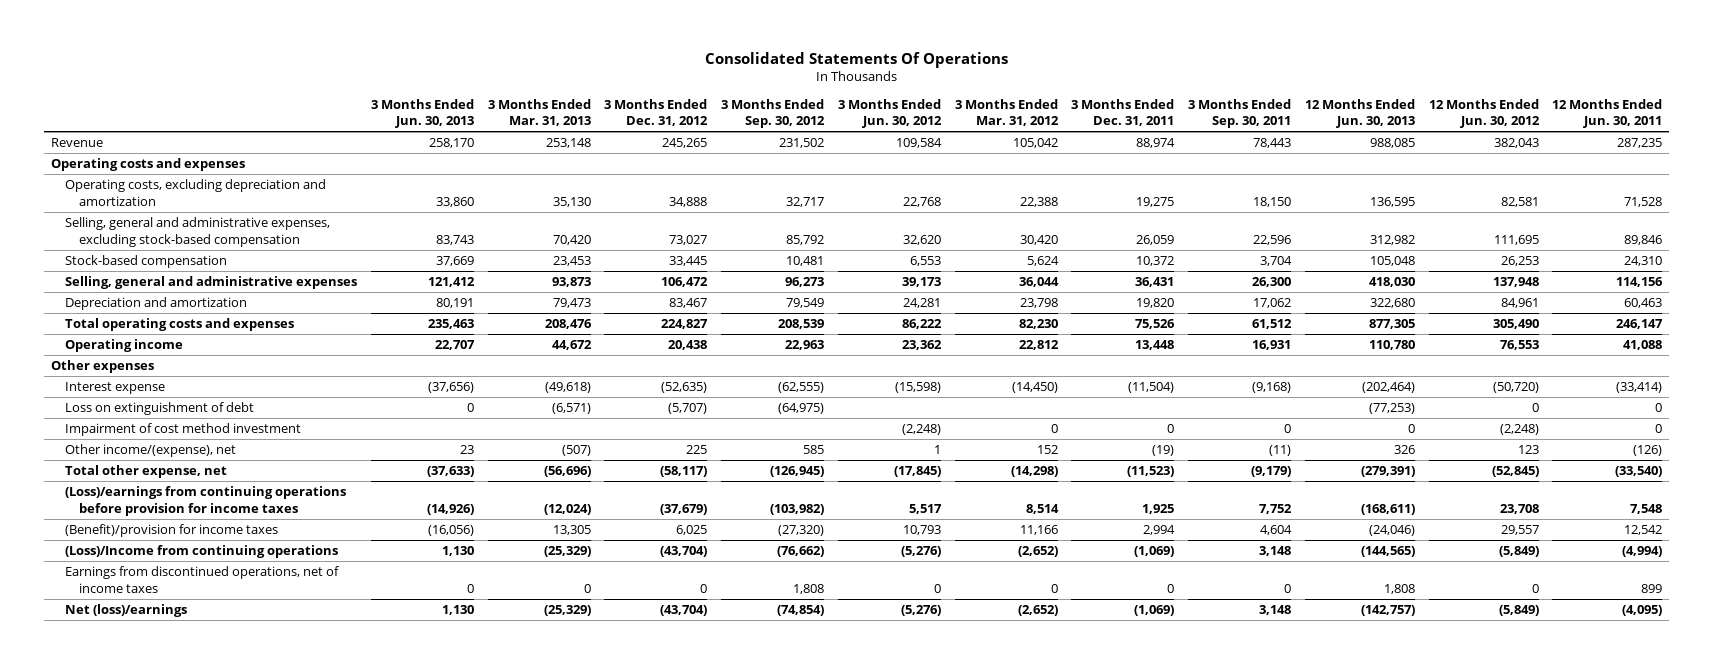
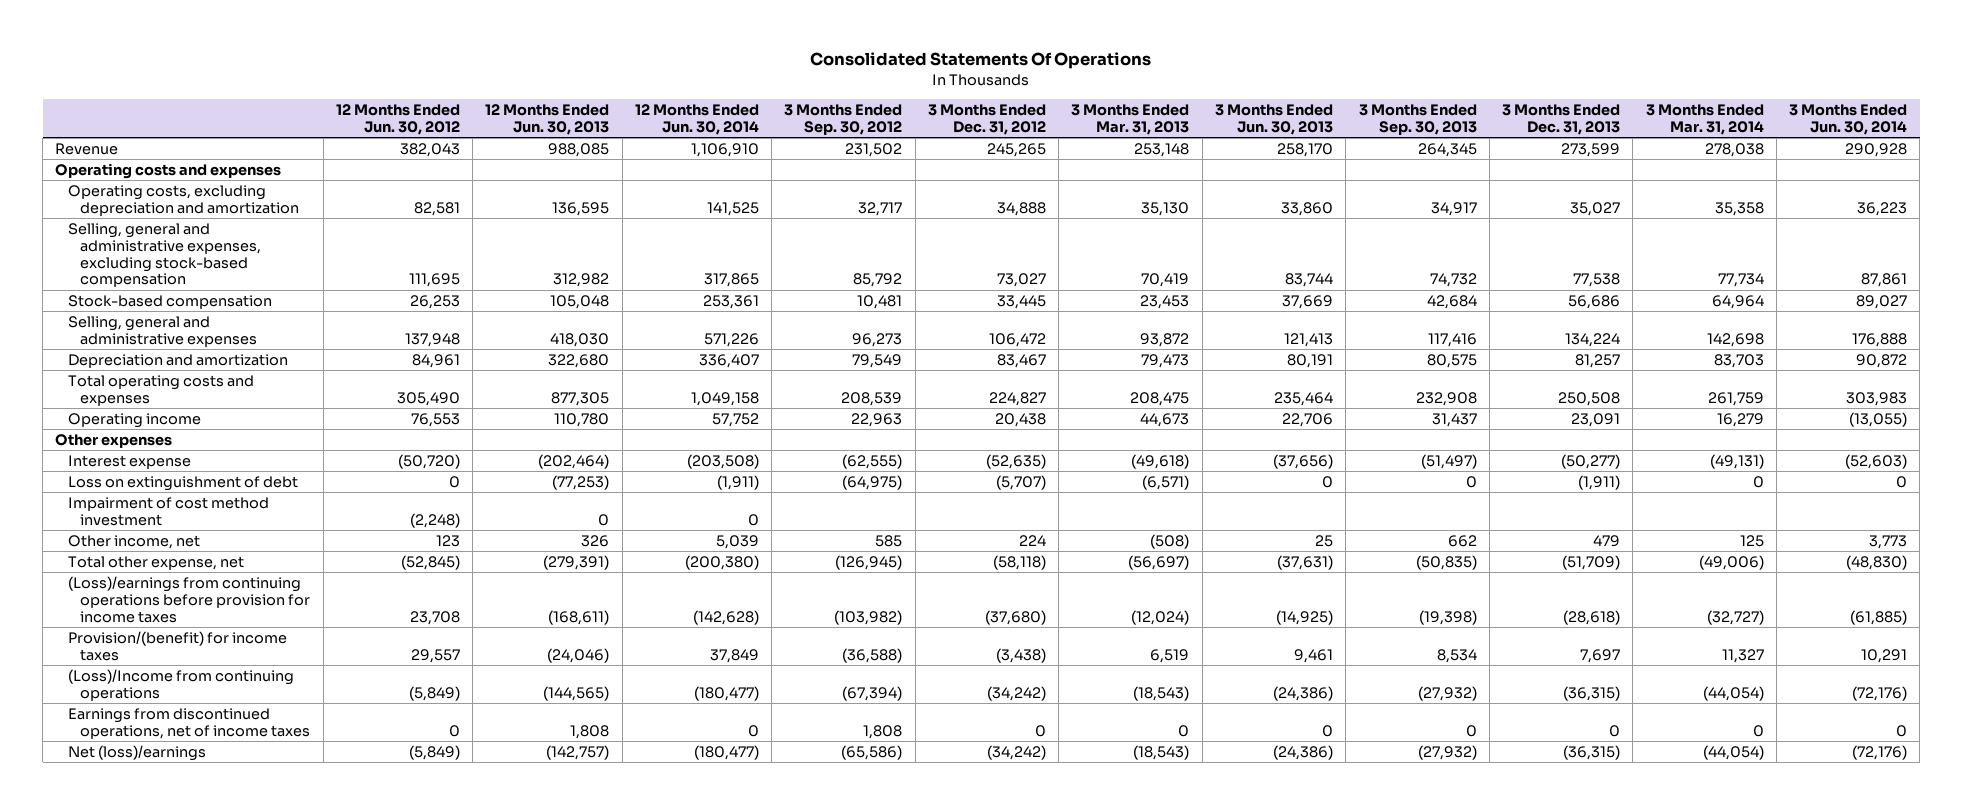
- | 3 Months Ended Jun. 30, 2013 | 3 Months Ended Mar. 31, 2013 | 3 Months Ended Dec. 31, 2012 | 3 Months Ended Sep. 30, 2012 | 3 Months Ended Jun. 30, 2012 | 3 Months Ended Mar. 31, 2012 | 3 Months Ended Dec. 31, 2011 | 3 Months Ended Sep. 30, 2011 | 12 Months Ended Jun. 30, 2013 | 12 Months Ended Jun. 30, 2012 | 12 Months Ended Jun. 30, 2011
+ | 12 Months Ended Jun. 30, 2012 | 12 Months Ended Jun. 30, 2013 | 12 Months Ended Jun. 30, 2014 | 3 Months Ended Sep. 30, 2012 | 3 Months Ended Dec. 31, 2012 | 3 Months Ended Mar. 31, 2013 | 3 Months Ended Jun. 30, 2013 | 3 Months Ended Sep. 30, 2013 | 3 Months Ended Dec. 31, 2013 | 3 Months Ended Mar. 31, 2014 | 3 Months Ended Jun. 30, 2014
- Selling, general and administrative expenses, excluding stock-based compensation | 83,743 | 70,420 | 73,027 | 85,792 | 32,620 | 30,420 | 26,059 | 22,596 | 312,982 | 111,695 | 89,846
+ Selling, general and administrative expenses, excluding stock-based compensation | 111,695 | 312,982 | 317,865 | 85,792 | 73,027 | 70,419 | 83,744 | 74,732 | 77,538 | 77,734 | 87,861
- Selling, general and administrative expenses | 121,412 | 93,873 | 106,472 | 96,273 | 39,173 | 36,044 | 36,431 | 26,300 | 418,030 | 137,948 | 114,156
+ Selling, general and administrative expenses | 137,948 | 418,030 | 571,226 | 96,273 | 106,472 | 93,872 | 121,413 | 117,416 | 134,224 | 142,698 | 176,888
- Total operating costs and expenses | 235,463 | 208,476 | 224,827 | 208,539 | 86,222 | 82,230 | 75,526 | 61,512 | 877,305 | 305,490 | 246,147
- Operating income | 22,707 | 44,672 | 20,438 | 22,963 | 23,362 | 22,812 | 13,448 | 16,931 | 110,780 | 76,553 | 41,088
+ Total operating costs and expenses | 305,490 | 877,305 | 1,049,158 | 208,539 | 224,827 | 208,475 | 235,464 | 232,908 | 250,508 | 261,759 | 303,983
+ Operating income | 76,553 | 110,780 | 57,752 | 22,963 | 20,438 | 44,673 | 22,706 | 31,437 | 23,091 | 16,279 | (13,055)
- Other income/(expense), net | 23 | (507) | 225 | 585 | 1 | 152 | (19) | (11) | 326 | 123 | (126)
- Total other expense, net | (37,633) | (56,696) | (58,117) | (126,945) | (17,845) | (14,298) | (11,523) | (9,179) | (279,391) | (52,845) | (33,540)
- (Loss)/earnings from continuing operations before provision for income taxes | (14,926) | (12,024) | (37,679) | (103,982) | 5,517 | 8,514 | 1,925 | 7,752 | (168,611) | 23,708 | 7,548
- (Benefit)/provision for income taxes | (16,056) | 13,305 | 6,025 | (27,320) | 10,793 | 11,166 | 2,994 | 4,604 | (24,046) | 29,557 | 12,542
- (Loss)/Income from continuing operations | 1,130 | (25,329) | (43,704) | (76,662) | (5,276) | (2,652) | (1,069) | 3,148 | (144,565) | (5,849) | (4,994)
+ Other income, net | 123 | 326 | 5,039 | 585 | 224 | (508) | 25 | 662 | 479 | 125 | 3,773
+ Total other expense, net | (52,845) | (279,391) | (200,380) | (126,945) | (58,118) | (56,697) | (37,631) | (50,835) | (51,709) | (49,006) | (48,830)
+ (Loss)/earnings from continuing operations before provision for income taxes | 23,708 | (168,611) | (142,628) | (103,982) | (37,680) | (12,024) | (14,925) | (19,398) | (28,618) | (32,727) | (61,885)
+ Provision/(benefit) for income taxes | 29,557 | (24,046) | 37,849 | (36,588) | (3,438) | 6,519 | 9,461 | 8,534 | 7,697 | 11,327 | 10,291
+ (Loss)/Income from continuing operations | (5,849) | (144,565) | (180,477) | (67,394) | (34,242) | (18,543) | (24,386) | (27,932) | (36,315) | (44,054) | (72,176)
- Net (loss)/earnings | 1,130 | (25,329) | (43,704) | (74,854) | (5,276) | (2,652) | (1,069) | 3,148 | (142,757) | (5,849) | (4,095)
+ Net (loss)/earnings | (5,849) | (142,757) | (180,477) | (65,586) | (34,242) | (18,543) | (24,386) | (27,932) | (36,315) | (44,054) | (72,176)

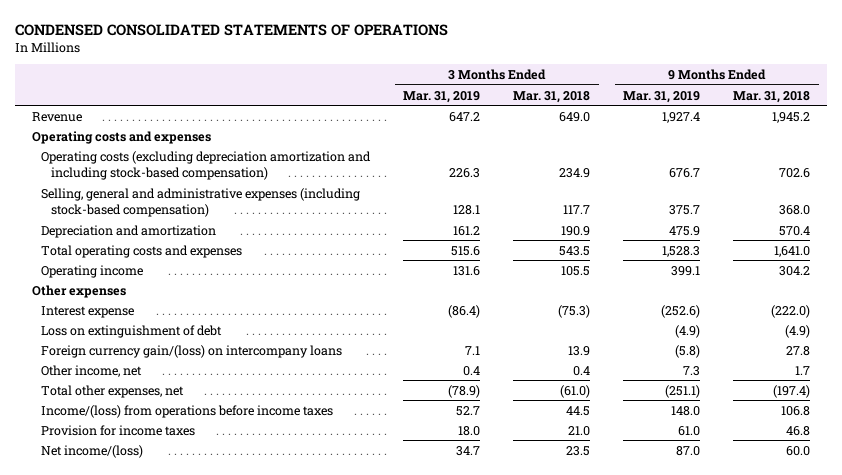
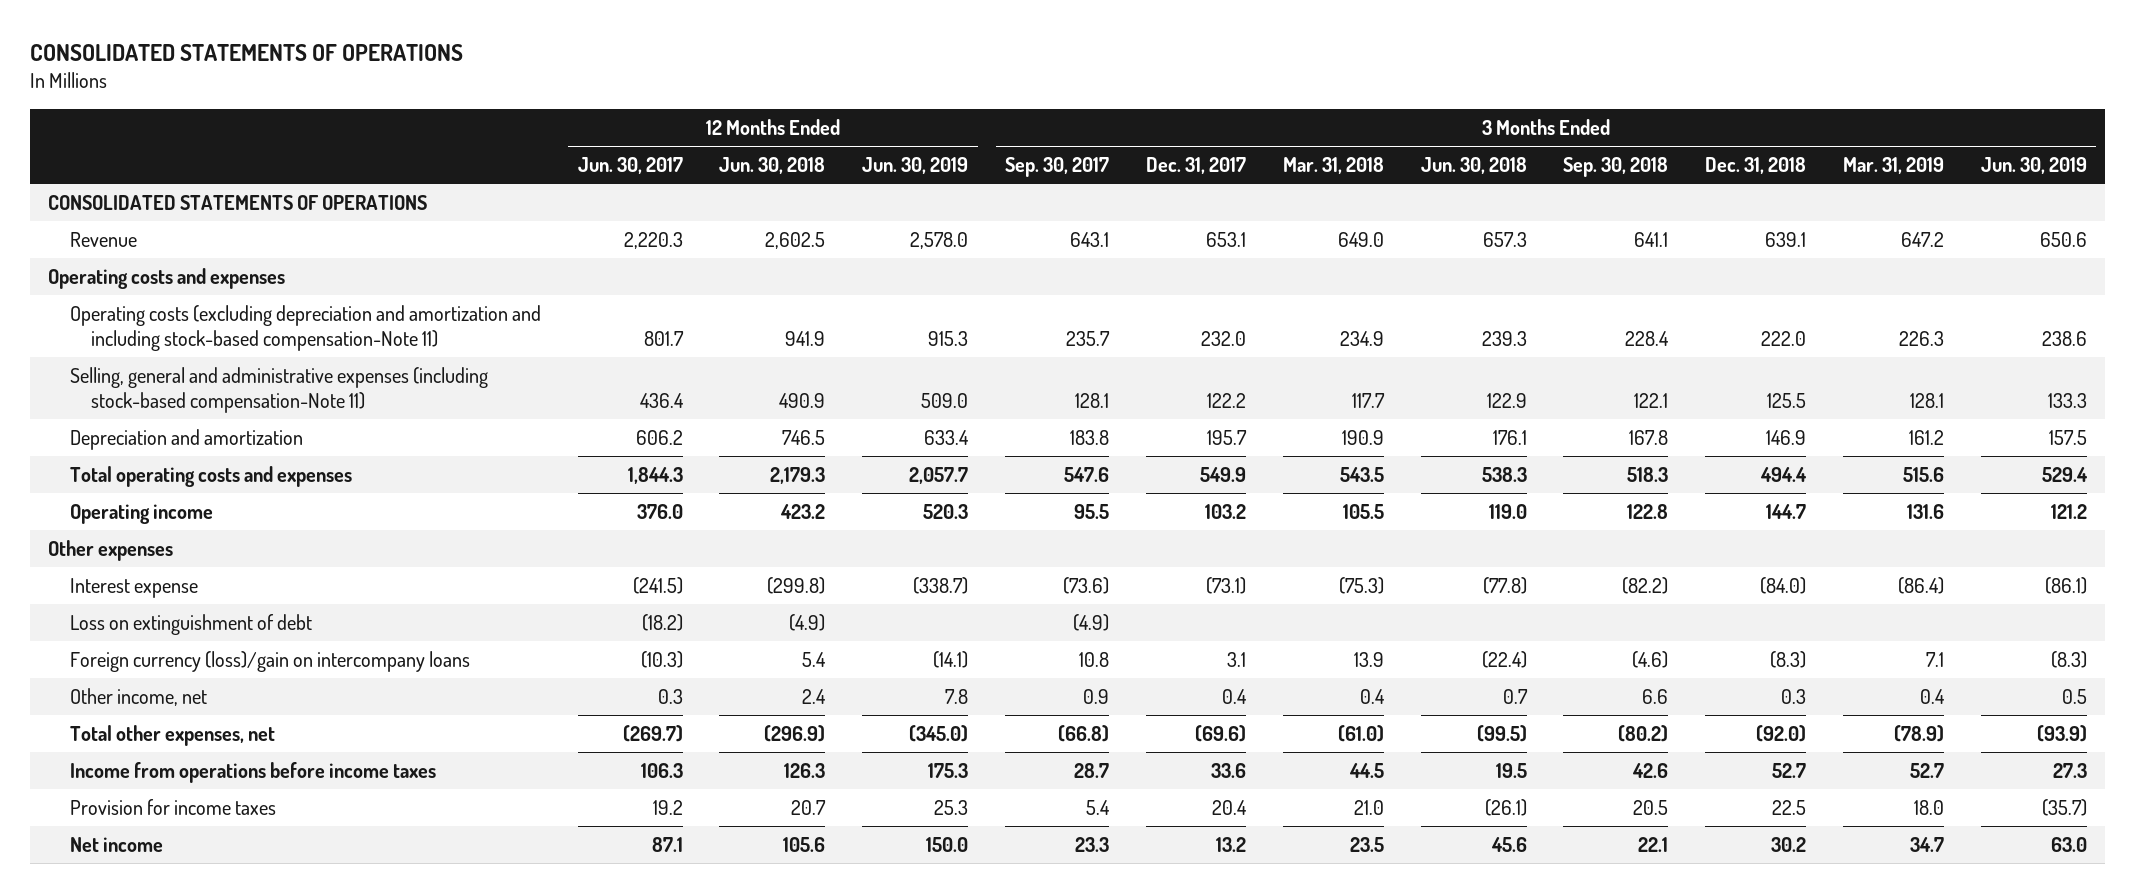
- CONDENSED CONSOLIDATED STATEMENTS OF OPERATIONS
+ CONSOLIDATED STATEMENTS OF OPERATIONS
- | 3 Months Ended Mar. 31, 2019 | 3 Months Ended Mar. 31, 2018 | 9 Months Ended Mar. 31, 2019 | 9 Months Ended Mar. 31, 2018
+ | 12 Months Ended Jun. 30, 2017 | 12 Months Ended Jun. 30, 2018 | 12 Months Ended Jun. 30, 2019 | 3 Months Ended Sep. 30, 2017 | 3 Months Ended Dec. 31, 2017 | 3 Months Ended Mar. 31, 2018 | 3 Months Ended Jun. 30, 2018 | 3 Months Ended Sep. 30, 2018 | 3 Months Ended Dec. 31, 2018 | 3 Months Ended Mar. 31, 2019 | 3 Months Ended Jun. 30, 2019
+ CONSOLIDATED STATEMENTS OF OPERATIONS
- Operating costs (excluding depreciation amortization and including stock-based compensation) | 226.3 | 234.9 | 676.7 | 702.6
- Selling, general and administrative expenses (including stock-based compensation) | 128.1 | 117.7 | 375.7 | 368.0
+ Operating costs (excluding depreciation and amortization and including stock-based compensation-Note 11) | 801.7 | 941.9 | 915.3 | 235.7 | 232.0 | 234.9 | 239.3 | 228.4 | 222.0 | 226.3 | 238.6
+ Selling, general and administrative expenses (including stock-based compensation-Note 11) | 436.4 | 490.9 | 509.0 | 128.1 | 122.2 | 117.7 | 122.9 | 122.1 | 125.5 | 128.1 | 133.3
- Foreign currency gain/(loss) on intercompany loans | 7.1 | 13.9 | (5.8) | 27.8
+ Foreign currency (loss)/gain on intercompany loans | (10.3) | 5.4 | (14.1) | 10.8 | 3.1 | 13.9 | (22.4) | (4.6) | (8.3) | 7.1 | (8.3)
- Income/(loss) from operations before income taxes | 52.7 | 44.5 | 148.0 | 106.8
+ Income from operations before income taxes | 106.3 | 126.3 | 175.3 | 28.7 | 33.6 | 44.5 | 19.5 | 42.6 | 52.7 | 52.7 | 27.3
- Net income/(loss) | 34.7 | 23.5 | 87.0 | 60.0
+ Net income | 87.1 | 105.6 | 150.0 | 23.3 | 13.2 | 23.5 | 45.6 | 22.1 | 30.2 | 34.7 | 63.0

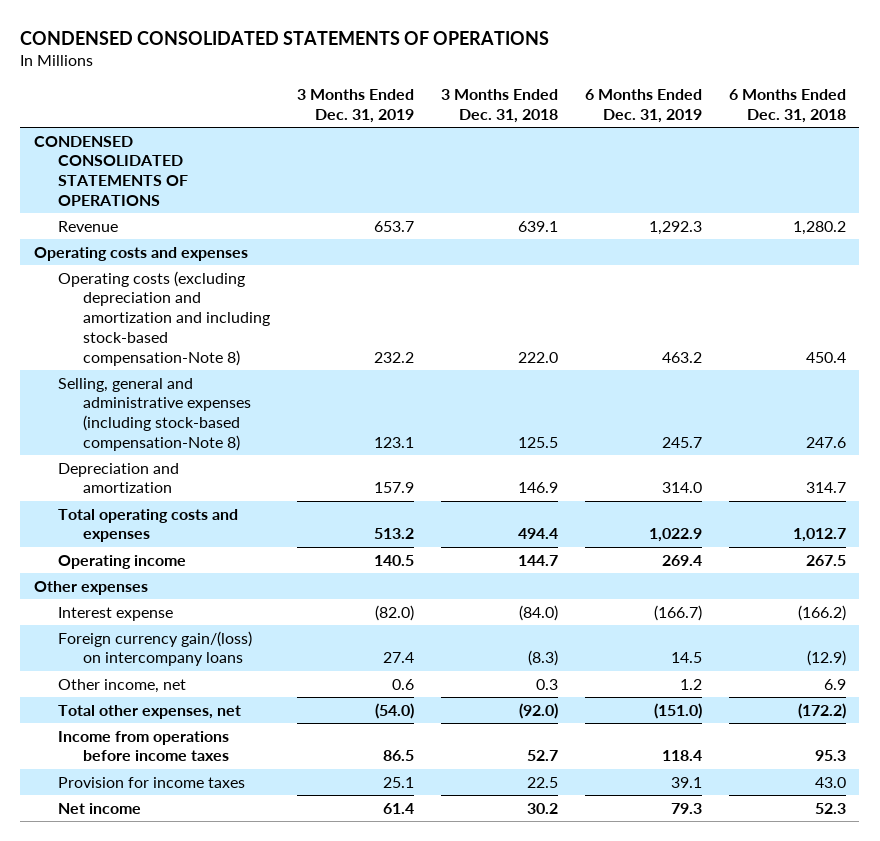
- CONSOLIDATED STATEMENTS OF OPERATIONS
+ CONDENSED CONSOLIDATED STATEMENTS OF OPERATIONS
- | 12 Months Ended Jun. 30, 2017 | 12 Months Ended Jun. 30, 2018 | 12 Months Ended Jun. 30, 2019 | 3 Months Ended Sep. 30, 2017 | 3 Months Ended Dec. 31, 2017 | 3 Months Ended Mar. 31, 2018 | 3 Months Ended Jun. 30, 2018 | 3 Months Ended Sep. 30, 2018 | 3 Months Ended Dec. 31, 2018 | 3 Months Ended Mar. 31, 2019 | 3 Months Ended Jun. 30, 2019
+ | 3 Months Ended Dec. 31, 2019 | 3 Months Ended Dec. 31, 2018 | 6 Months Ended Dec. 31, 2019 | 6 Months Ended Dec. 31, 2018
- CONSOLIDATED STATEMENTS OF OPERATIONS
+ CONDENSED CONSOLIDATED STATEMENTS OF OPERATIONS
- Operating costs (excluding depreciation and amortization and including stock-based compensation-Note 11) | 801.7 | 941.9 | 915.3 | 235.7 | 232.0 | 234.9 | 239.3 | 228.4 | 222.0 | 226.3 | 238.6
- Selling, general and administrative expenses (including stock-based compensation-Note 11) | 436.4 | 490.9 | 509.0 | 128.1 | 122.2 | 117.7 | 122.9 | 122.1 | 125.5 | 128.1 | 133.3
+ Operating costs (excluding depreciation and amortization and including stock-based compensation-Note 8) | 232.2 | 222.0 | 463.2 | 450.4
+ Selling, general and administrative expenses (including stock-based compensation-Note 8) | 123.1 | 125.5 | 245.7 | 247.6
- Loss on extinguishment of debt | (18.2) | (4.9) | | (4.9) | | | | | | |
- Foreign currency (loss)/gain on intercompany loans | (10.3) | 5.4 | (14.1) | 10.8 | 3.1 | 13.9 | (22.4) | (4.6) | (8.3) | 7.1 | (8.3)
+ Foreign currency gain/(loss) on intercompany loans | 27.4 | (8.3) | 14.5 | (12.9)

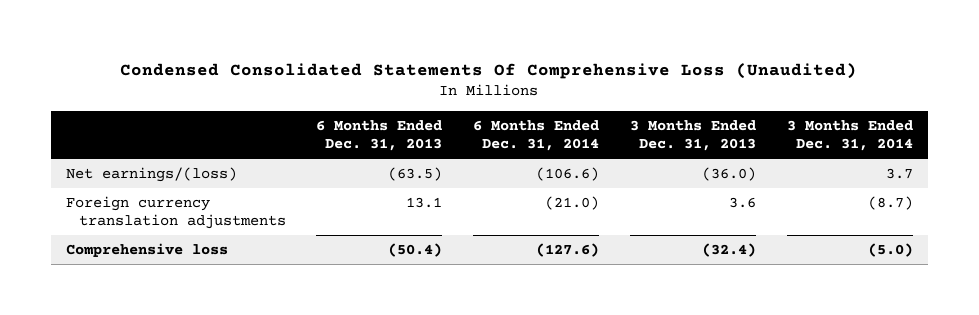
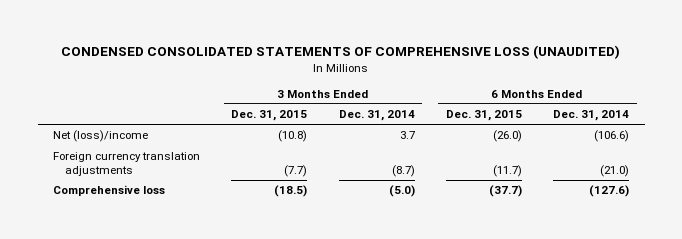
- Condensed Consolidated Statements Of Comprehensive Loss (Unaudited)
+ CONDENSED CONSOLIDATED STATEMENTS OF COMPREHENSIVE LOSS (UNAUDITED)
- | 6 Months Ended Dec. 31, 2013 | 6 Months Ended Dec. 31, 2014 | 3 Months Ended Dec. 31, 2013 | 3 Months Ended Dec. 31, 2014
+ | 3 Months Ended Dec. 31, 2015 | 3 Months Ended Dec. 31, 2014 | 6 Months Ended Dec. 31, 2015 | 6 Months Ended Dec. 31, 2014
- Net earnings/(loss) | (63.5) | (106.6) | (36.0) | 3.7
+ Net (loss)/income | (10.8) | 3.7 | (26.0) | (106.6)

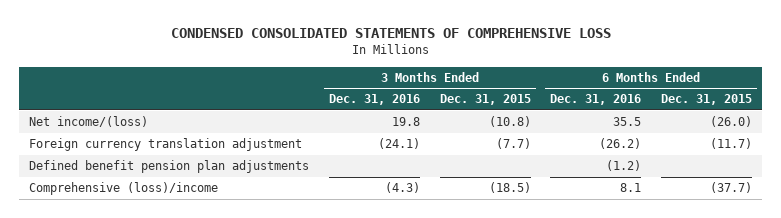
- CONDENSED CONSOLIDATED STATEMENTS OF COMPREHENSIVE LOSS (UNAUDITED)
+ CONDENSED CONSOLIDATED STATEMENTS OF COMPREHENSIVE LOSS
- | 3 Months Ended Dec. 31, 2015 | 3 Months Ended Dec. 31, 2014 | 6 Months Ended Dec. 31, 2015 | 6 Months Ended Dec. 31, 2014
+ | 3 Months Ended Dec. 31, 2016 | 3 Months Ended Dec. 31, 2015 | 6 Months Ended Dec. 31, 2016 | 6 Months Ended Dec. 31, 2015
- Net (loss)/income | (10.8) | 3.7 | (26.0) | (106.6)
- Foreign currency translation adjustments | (7.7) | (8.7) | (11.7) | (21.0)
- Comprehensive loss | (18.5) | (5.0) | (37.7) | (127.6)
+ Net income/(loss) | 19.8 | (10.8) | 35.5 | (26.0)
+ Foreign currency translation adjustment | (24.1) | (7.7) | (26.2) | (11.7)
+ Defined benefit pension plan adjustments | | | (1.2) |
+ Comprehensive (loss)/income | (4.3) | (18.5) | 8.1 | (37.7)

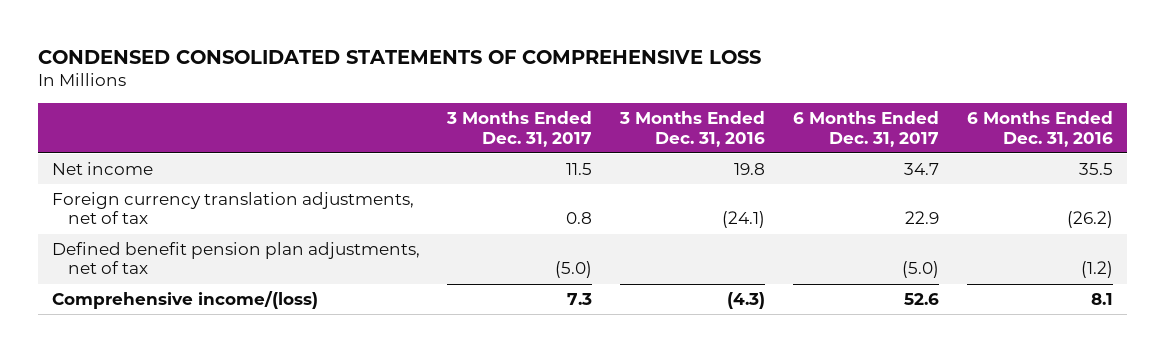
- | 3 Months Ended Dec. 31, 2016 | 3 Months Ended Dec. 31, 2015 | 6 Months Ended Dec. 31, 2016 | 6 Months Ended Dec. 31, 2015
+ | 3 Months Ended Dec. 31, 2017 | 3 Months Ended Dec. 31, 2016 | 6 Months Ended Dec. 31, 2017 | 6 Months Ended Dec. 31, 2016
- Net income/(loss) | 19.8 | (10.8) | 35.5 | (26.0)
- Foreign currency translation adjustment | (24.1) | (7.7) | (26.2) | (11.7)
- Defined benefit pension plan adjustments | | | (1.2) |
- Comprehensive (loss)/income | (4.3) | (18.5) | 8.1 | (37.7)
+ Net income | 11.5 | 19.8 | 34.7 | 35.5
+ Foreign currency translation adjustments, net of tax | 0.8 | (24.1) | 22.9 | (26.2)
+ Defined benefit pension plan adjustments, net of tax | (5.0) | | (5.0) | (1.2)
+ Comprehensive income/(loss) | 7.3 | (4.3) | 52.6 | 8.1

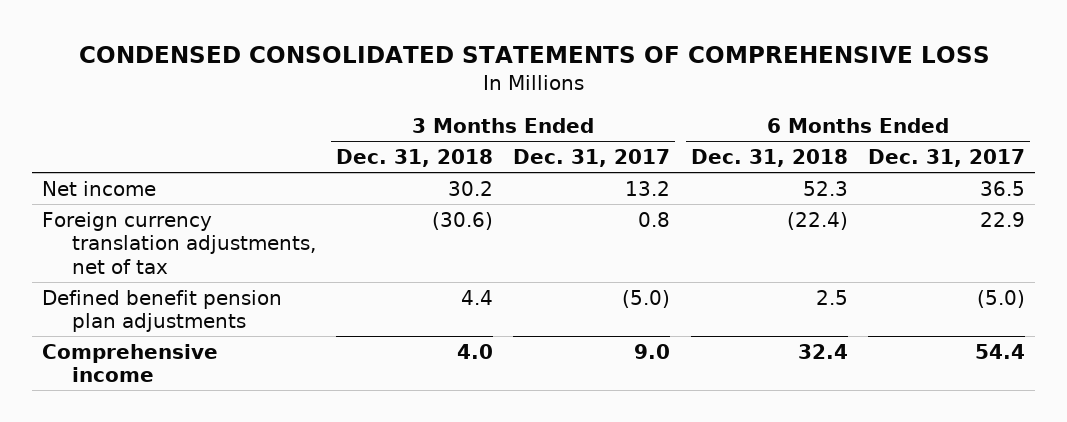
- | 3 Months Ended Dec. 31, 2017 | 3 Months Ended Dec. 31, 2016 | 6 Months Ended Dec. 31, 2017 | 6 Months Ended Dec. 31, 2016
+ | 3 Months Ended Dec. 31, 2018 | 3 Months Ended Dec. 31, 2017 | 6 Months Ended Dec. 31, 2018 | 6 Months Ended Dec. 31, 2017
- Net income | 11.5 | 19.8 | 34.7 | 35.5
+ Net income | 30.2 | 13.2 | 52.3 | 36.5
- Defined benefit pension plan adjustments, net of tax | (5.0) | | (5.0) | (1.2)
- Comprehensive income/(loss) | 7.3 | (4.3) | 52.6 | 8.1
+ Defined benefit pension plan adjustments | 4.4 | (5.0) | 2.5 | (5.0)
+ Comprehensive income | 4.0 | 9.0 | 32.4 | 54.4

